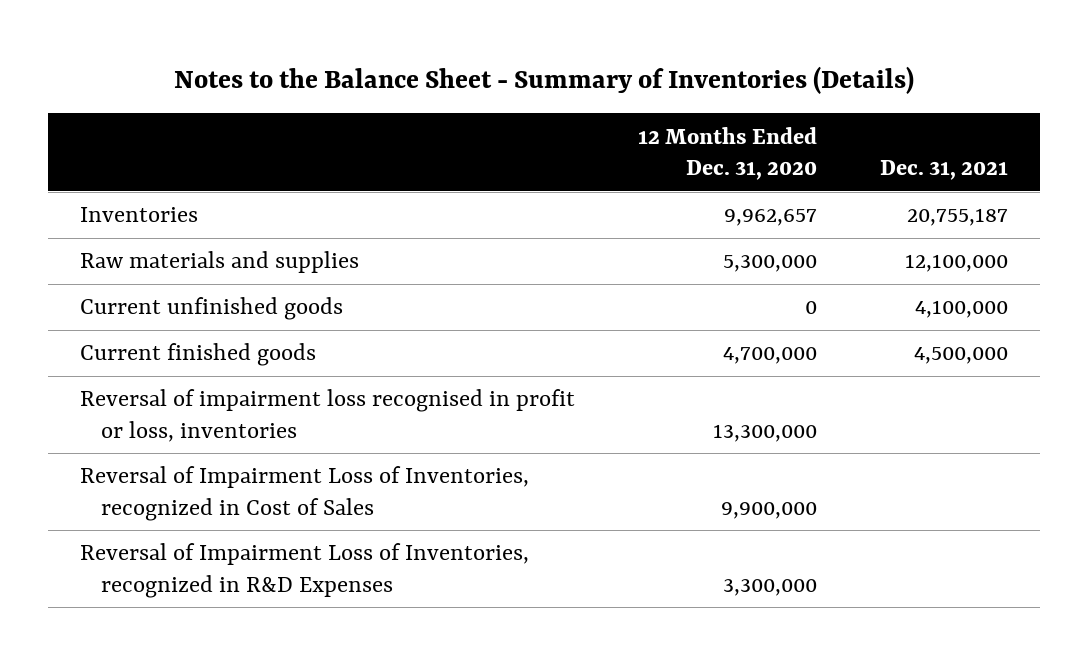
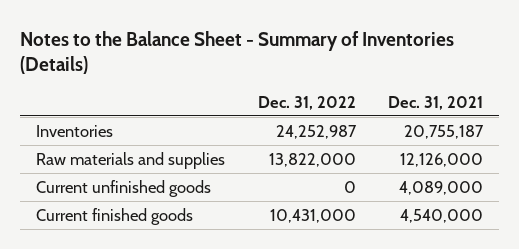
- | 12 Months Ended Dec. 31, 2020 | Dec. 31, 2021
+ | Dec. 31, 2022 | Dec. 31, 2021
- Raw materials and supplies | 5,300,000 | 12,100,000
- Current unfinished goods | 0 | 4,100,000
- Current finished goods | 4,700,000 | 4,500,000
- Reversal of impairment loss recognised in profit or loss, inventories | 13,300,000 |
- Reversal of Impairment Loss of Inventories, recognized in Cost of Sales | 9,900,000 |
- Reversal of Impairment Loss of Inventories, recognized in R&D Expenses | 3,300,000 |
+ Raw materials and supplies | 13,822,000 | 12,126,000
+ Current unfinished goods | 0 | 4,089,000
+ Current finished goods | 10,431,000 | 4,540,000

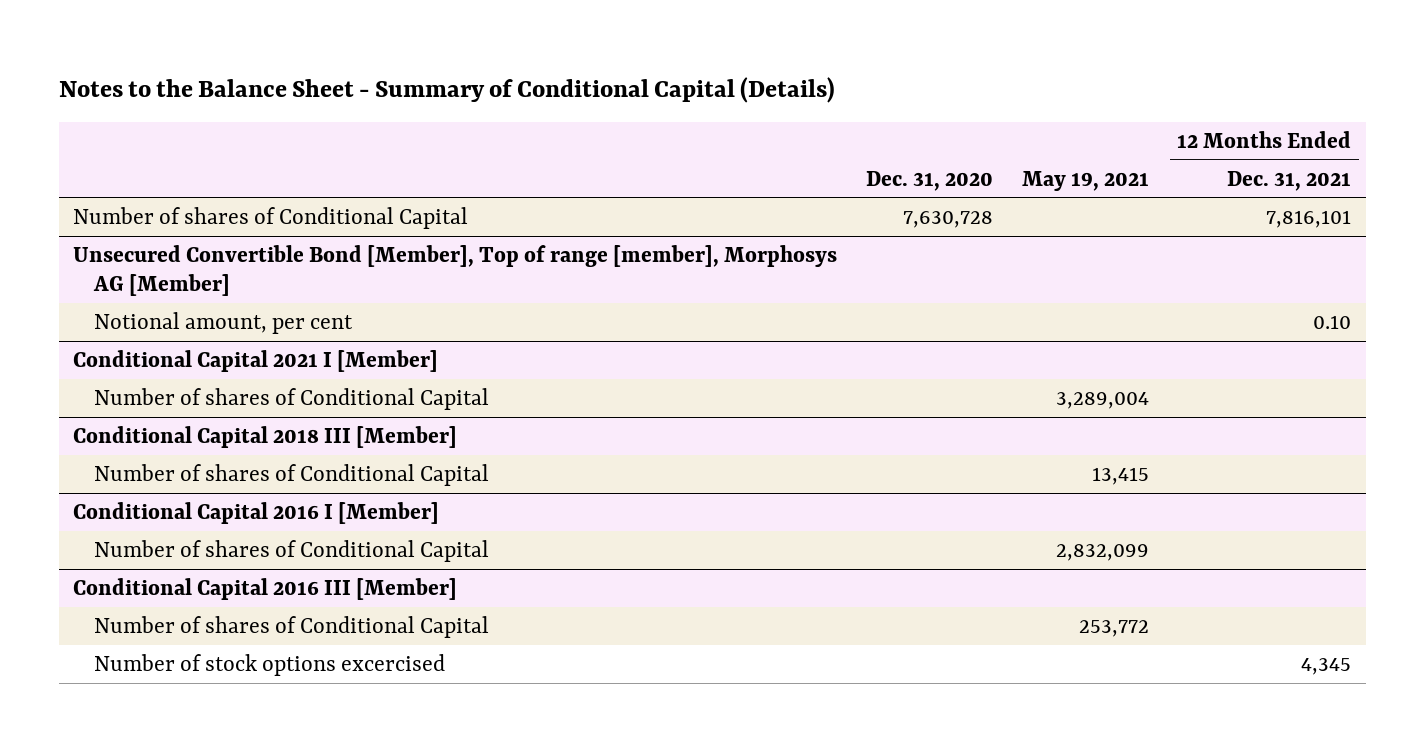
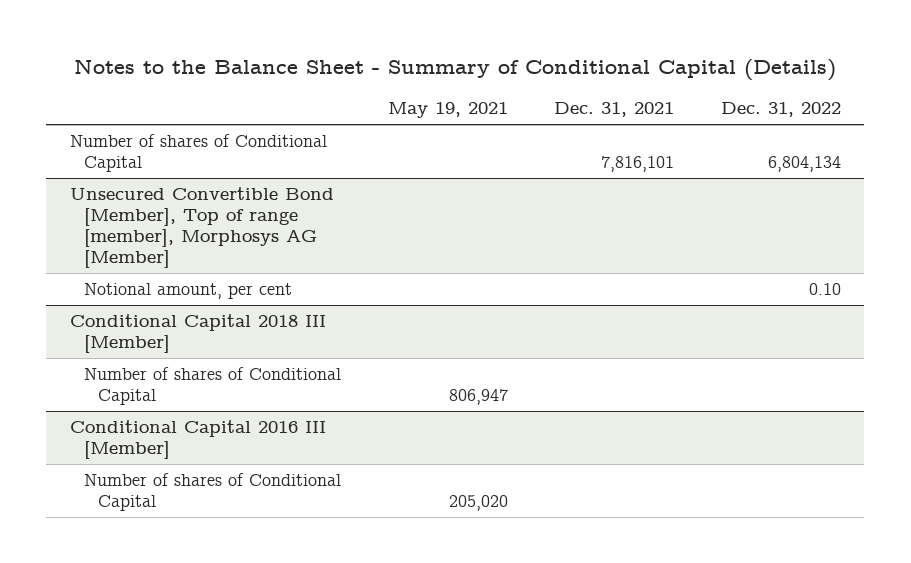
- | Dec. 31, 2020 | May 19, 2021 | 12 Months Ended Dec. 31, 2021
+ | May 19, 2021 | Dec. 31, 2021 | Dec. 31, 2022
- Conditional Capital 2021 I [Member]
- Number of shares of Conditional Capital | | 3,289,004 |
@ Conditional Capital 2018 III [Member]
- Number of shares of Conditional Capital | | 13,415 |
- Conditional Capital 2016 I [Member]
- Number of shares of Conditional Capital | | 2,832,099 |
@ Conditional Capital 2018 III [Member]
+ Number of shares of Conditional Capital | 806,947 | |
@ Conditional Capital 2016 III [Member]
- Number of shares of Conditional Capital | | 253,772 |
- Number of stock options excercised | | | 4,345
+ Number of shares of Conditional Capital | 205,020 | |

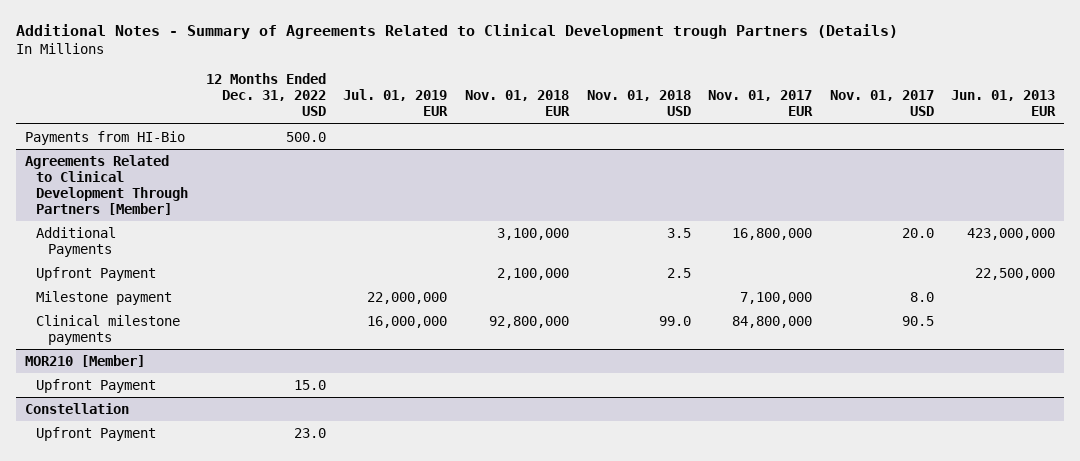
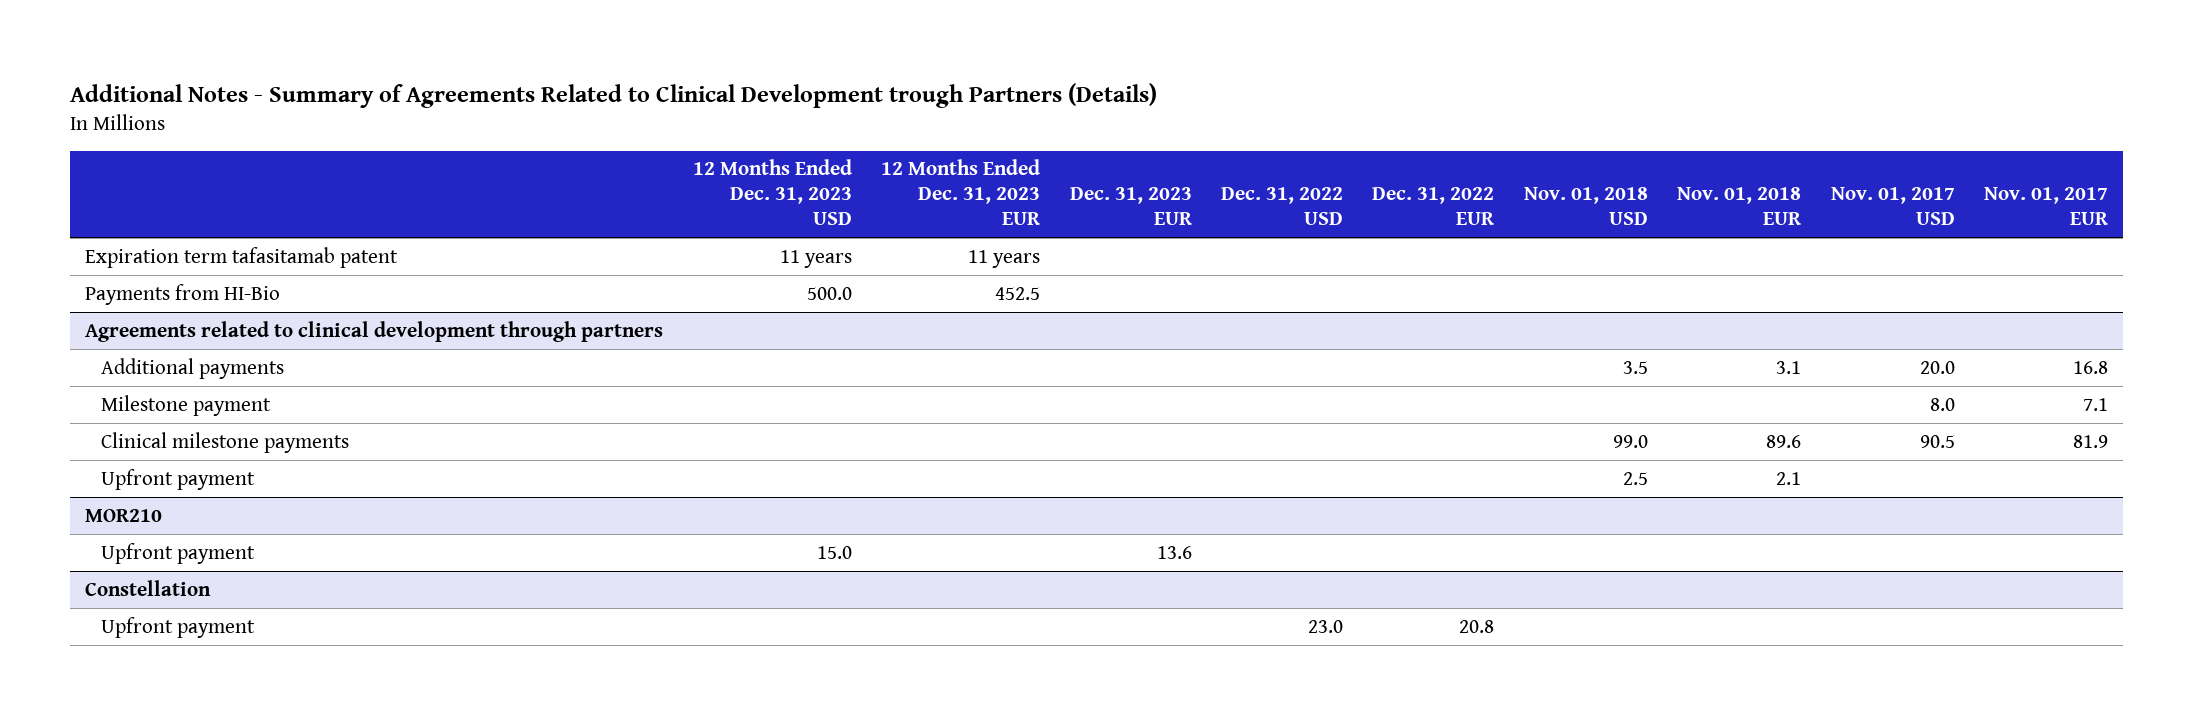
- | 12 Months Ended Dec. 31, 2022 USD | Jul. 01, 2019 EUR | Nov. 01, 2018 EUR | Nov. 01, 2018 USD | Nov. 01, 2017 EUR | Nov. 01, 2017 USD | Jun. 01, 2013 EUR
+ | 12 Months Ended Dec. 31, 2023 USD | 12 Months Ended Dec. 31, 2023 EUR | Dec. 31, 2023 EUR | Dec. 31, 2022 USD | Dec. 31, 2022 EUR | Nov. 01, 2018 USD | Nov. 01, 2018 EUR | Nov. 01, 2017 USD | Nov. 01, 2017 EUR
+ Expiration term tafasitamab patent | 11 years | 11 years | | | | | | |
- Agreements Related to Clinical Development Through Partners [Member]
- Additional Payments | | | 3,100,000 | 3.5 | 16,800,000 | 20.0 | 423,000,000
- Upfront Payment | | | 2,100,000 | 2.5 | | | 22,500,000
- Milestone payment | | 22,000,000 | | | 7,100,000 | 8.0 |
- Clinical milestone payments | | 16,000,000 | 92,800,000 | 99.0 | 84,800,000 | 90.5 |
- MOR210 [Member]
- Upfront Payment | 15.0 | | | | | |
+ Agreements related to clinical development through partners
+ Additional payments | | | | | | 3.5 | 3.1 | 20.0 | 16.8
+ Milestone payment | | | | | | | | 8.0 | 7.1
+ Clinical milestone payments | | | | | | 99.0 | 89.6 | 90.5 | 81.9
+ Upfront payment | | | | | | 2.5 | 2.1 | |
+ MOR210
+ Upfront payment | 15.0 | | 13.6 | | | | | |
@ Constellation
- Upfront Payment | 23.0 | | | | | |
+ Upfront payment | | | | 23.0 | 20.8 | | | |

